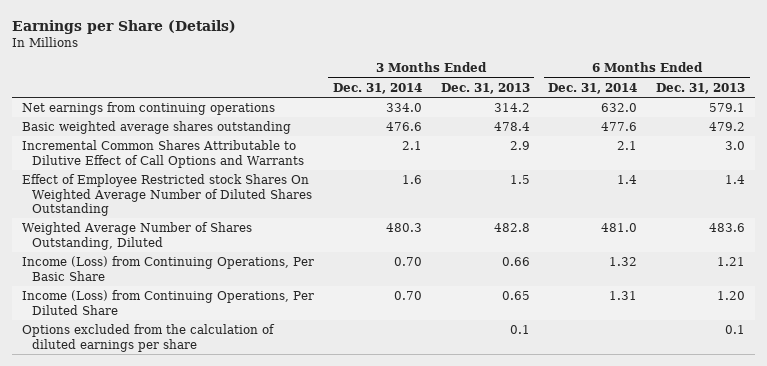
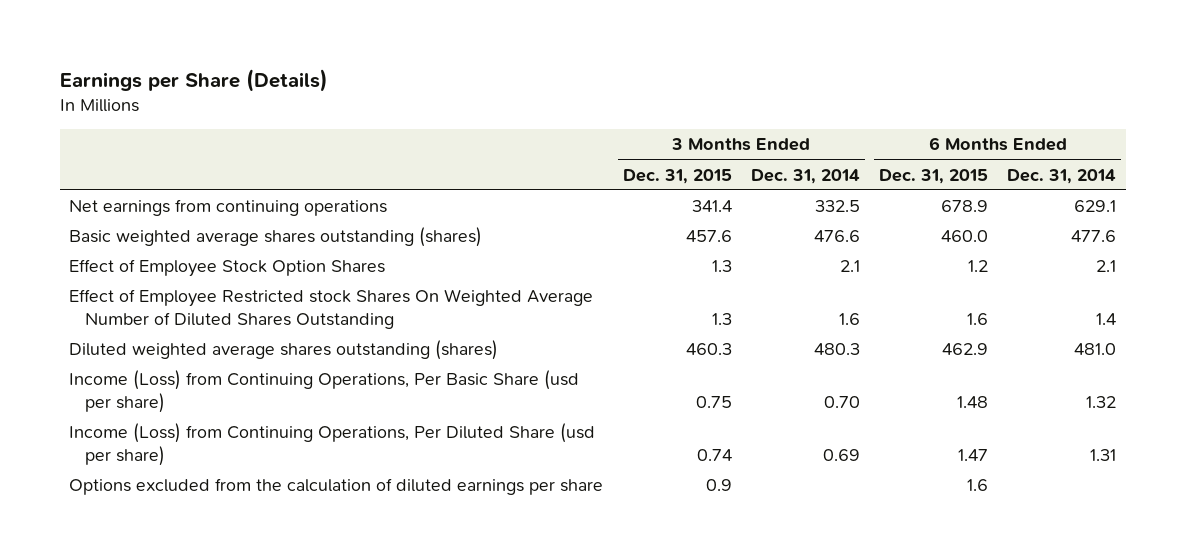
- | 3 Months Ended Dec. 31, 2014 | 3 Months Ended Dec. 31, 2013 | 6 Months Ended Dec. 31, 2014 | 6 Months Ended Dec. 31, 2013
+ | 3 Months Ended Dec. 31, 2015 | 3 Months Ended Dec. 31, 2014 | 6 Months Ended Dec. 31, 2015 | 6 Months Ended Dec. 31, 2014
- Net earnings from continuing operations | 334.0 | 314.2 | 632.0 | 579.1
- Basic weighted average shares outstanding | 476.6 | 478.4 | 477.6 | 479.2
- Incremental Common Shares Attributable to Dilutive Effect of Call Options and Warrants | 2.1 | 2.9 | 2.1 | 3.0
+ Net earnings from continuing operations | 341.4 | 332.5 | 678.9 | 629.1
+ Basic weighted average shares outstanding (shares) | 457.6 | 476.6 | 460.0 | 477.6
+ Effect of Employee Stock Option Shares | 1.3 | 2.1 | 1.2 | 2.1
- Weighted Average Number of Shares Outstanding, Diluted | 480.3 | 482.8 | 481.0 | 483.6
- Income (Loss) from Continuing Operations, Per Basic Share | 0.70 | 0.66 | 1.32 | 1.21
- Income (Loss) from Continuing Operations, Per Diluted Share | 0.70 | 0.65 | 1.31 | 1.20
+ Diluted weighted average shares outstanding (shares) | 460.3 | 480.3 | 462.9 | 481.0
+ Income (Loss) from Continuing Operations, Per Basic Share (usd per share) | 0.75 | 0.70 | 1.48 | 1.32
+ Income (Loss) from Continuing Operations, Per Diluted Share (usd per share) | 0.74 | 0.69 | 1.47 | 1.31

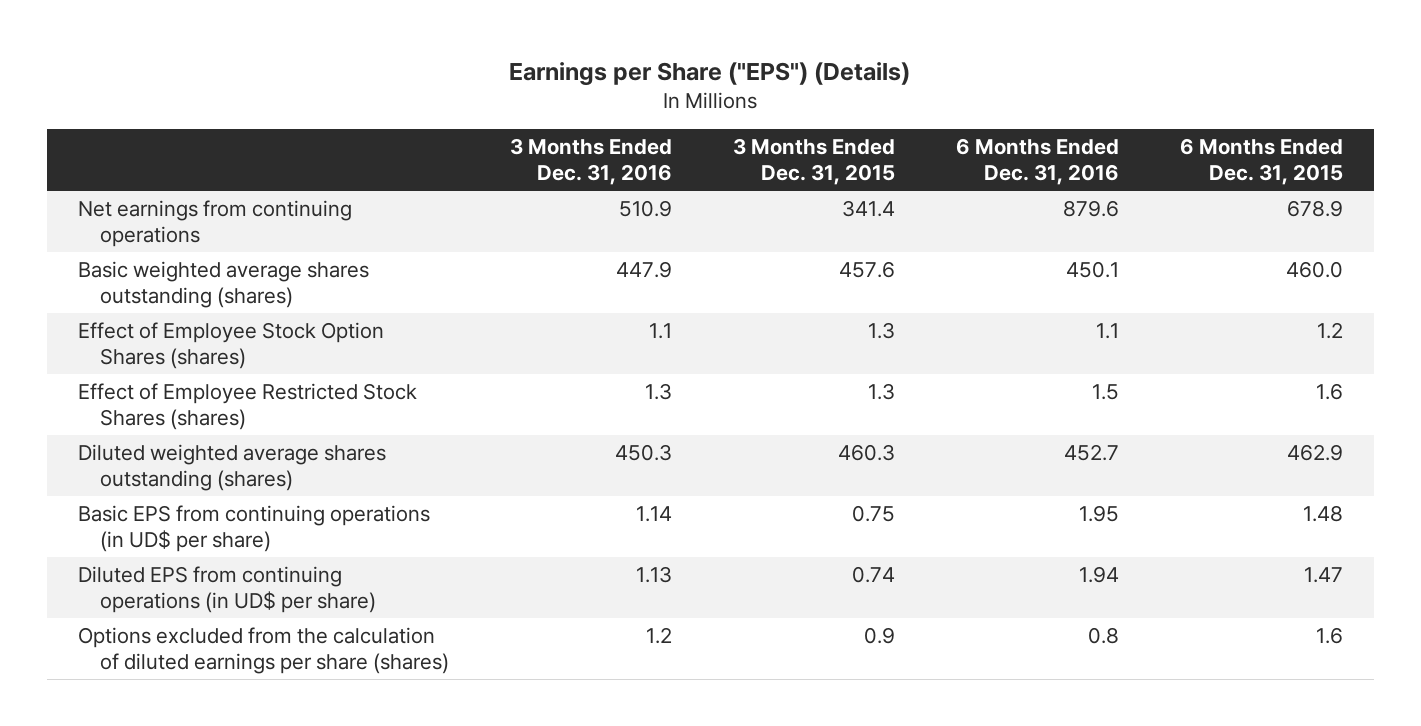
- Earnings per Share (Details)
+ Earnings per Share ("EPS") (Details)
- | 3 Months Ended Dec. 31, 2015 | 3 Months Ended Dec. 31, 2014 | 6 Months Ended Dec. 31, 2015 | 6 Months Ended Dec. 31, 2014
+ | 3 Months Ended Dec. 31, 2016 | 3 Months Ended Dec. 31, 2015 | 6 Months Ended Dec. 31, 2016 | 6 Months Ended Dec. 31, 2015
- Effect of Employee Stock Option Shares | 1.3 | 2.1 | 1.2 | 2.1
- Effect of Employee Restricted stock Shares On Weighted Average Number of Diluted Shares Outstanding | 1.3 | 1.6 | 1.6 | 1.4
+ Effect of Employee Stock Option Shares (shares) | 1.1 | 1.3 | 1.1 | 1.2
+ Effect of Employee Restricted Stock Shares (shares) | 1.3 | 1.3 | 1.5 | 1.6
- Income (Loss) from Continuing Operations, Per Basic Share (usd per share) | 0.75 | 0.70 | 1.48 | 1.32
- Income (Loss) from Continuing Operations, Per Diluted Share (usd per share) | 0.74 | 0.69 | 1.47 | 1.31
- Options excluded from the calculation of diluted earnings per share | 0.9 | | 1.6 |
+ Basic EPS from continuing operations (in UD$ per share) | 1.14 | 0.75 | 1.95 | 1.48
+ Diluted EPS from continuing operations (in UD$ per share) | 1.13 | 0.74 | 1.94 | 1.47
+ Options excluded from the calculation of diluted earnings per share (shares) | 1.2 | 0.9 | 0.8 | 1.6

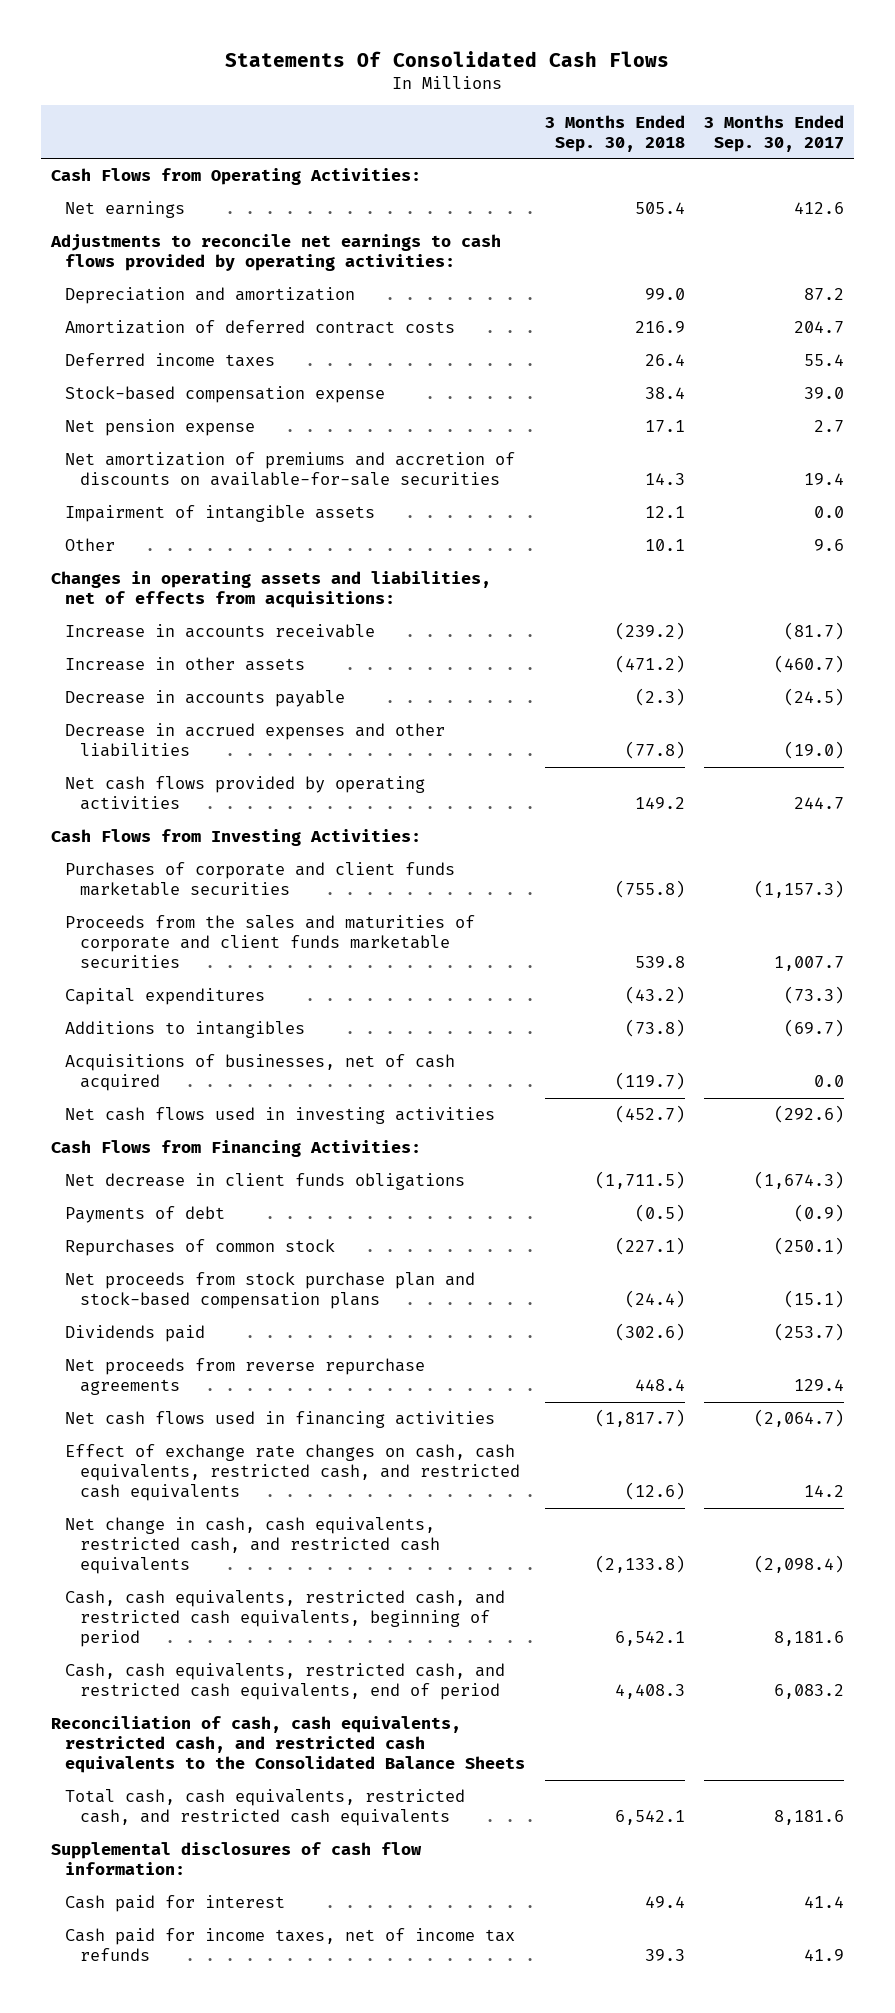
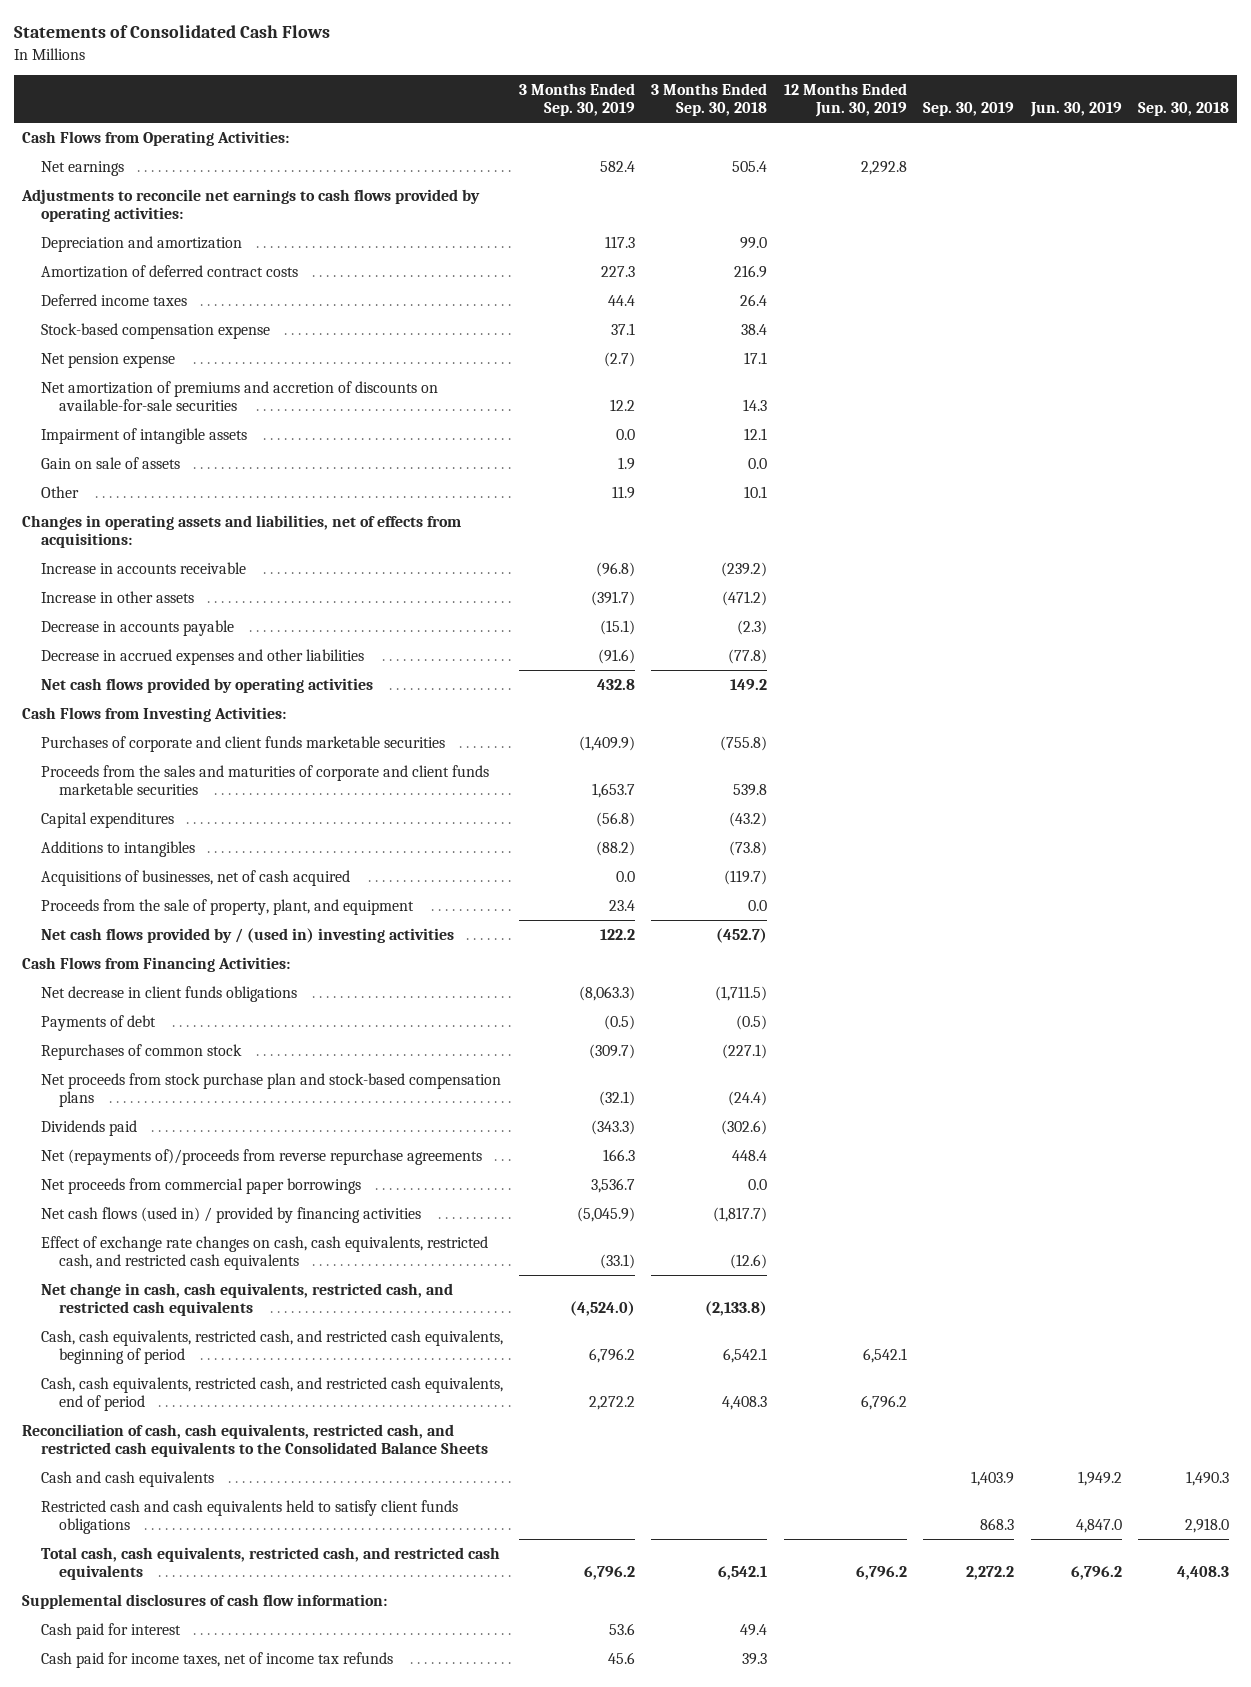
- Statements Of Consolidated Cash Flows
+ Statements of Consolidated Cash Flows
- | 3 Months Ended Sep. 30, 2018 | 3 Months Ended Sep. 30, 2017
+ | 3 Months Ended Sep. 30, 2019 | 3 Months Ended Sep. 30, 2018 | 12 Months Ended Jun. 30, 2019 | Sep. 30, 2019 | Jun. 30, 2019 | Sep. 30, 2018
+ Gain on sale of assets | 1.9 | 0.0 | | | |
- Net cash flows used in investing activities | (452.7) | (292.6)
+ Proceeds from the sale of property, plant, and equipment | 23.4 | 0.0 | | | |
+ Net cash flows provided by / (used in) investing activities | 122.2 | (452.7) | | | |
- Net proceeds from reverse repurchase agreements | 448.4 | 129.4
- Net cash flows used in financing activities | (1,817.7) | (2,064.7)
+ Net (repayments of)/proceeds from reverse repurchase agreements | 166.3 | 448.4 | | | |
+ Net proceeds from commercial paper borrowings | 3,536.7 | 0.0 | | | |
+ Net cash flows (used in) / provided by financing activities | (5,045.9) | (1,817.7) | | | |
+ Cash and cash equivalents | | | | 1,403.9 | 1,949.2 | 1,490.3
+ Restricted cash and cash equivalents held to satisfy client funds obligations | | | | 868.3 | 4,847.0 | 2,918.0

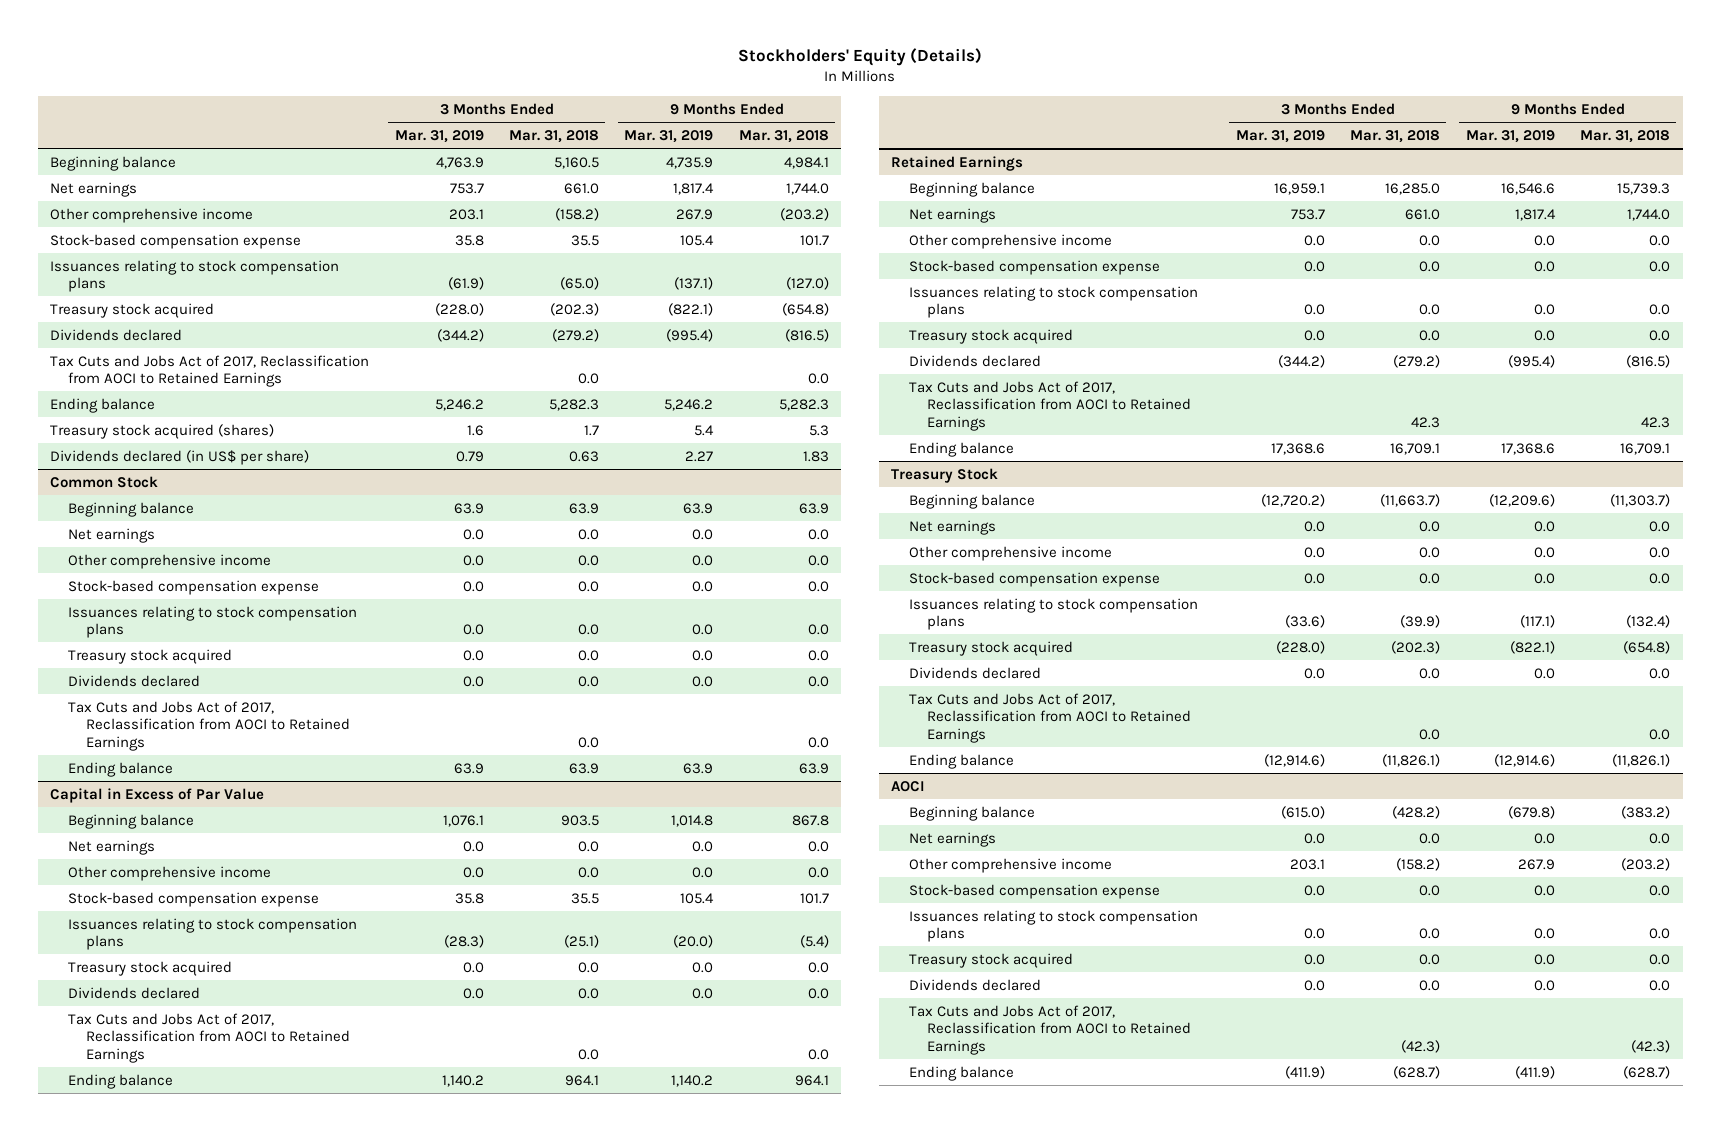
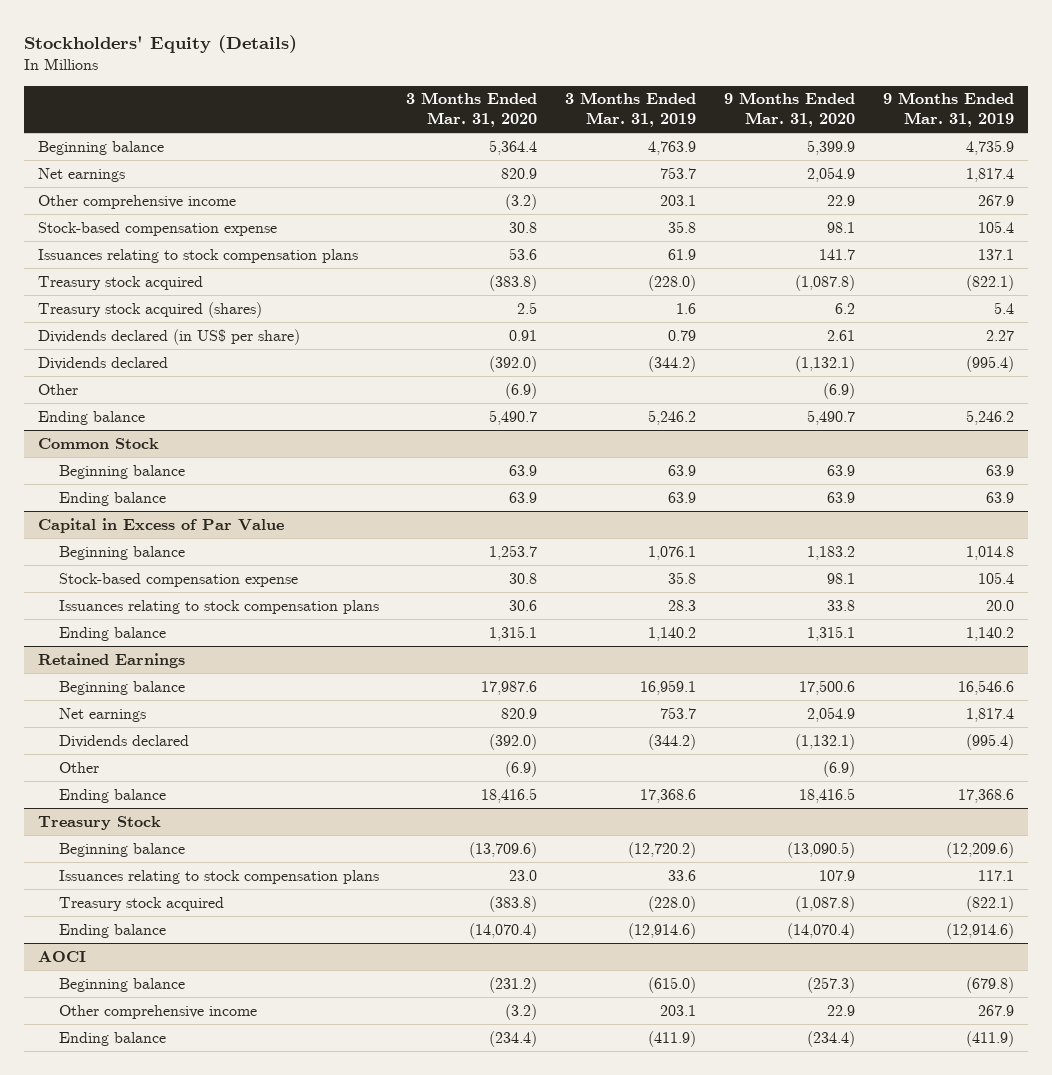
- | 3 Months Ended Mar. 31, 2019 | 3 Months Ended Mar. 31, 2018 | 9 Months Ended Mar. 31, 2019 | 9 Months Ended Mar. 31, 2018
+ | 3 Months Ended Mar. 31, 2020 | 3 Months Ended Mar. 31, 2019 | 9 Months Ended Mar. 31, 2020 | 9 Months Ended Mar. 31, 2019
- Issuances relating to stock compensation plans | (61.9) | (65.0) | (137.1) | (127.0)
+ Issuances relating to stock compensation plans | 53.6 | 61.9 | 141.7 | 137.1
- Tax Cuts and Jobs Act of 2017, Reclassification from AOCI to Retained Earnings | | 0.0 | | 0.0
moved down: Dividends declared | (392.0) | (344.2) | (1,132.1) | (995.4)
+ Other | (6.9) | | (6.9) |
moved down: Ending balance | 5,490.7 | 5,246.2 | 5,490.7 | 5,246.2
@ Common Stock
- Net earnings | 0.0 | 0.0 | 0.0 | 0.0
- Other comprehensive income | 0.0 | 0.0 | 0.0 | 0.0
- Stock-based compensation expense | 0.0 | 0.0 | 0.0 | 0.0
- Issuances relating to stock compensation plans | 0.0 | 0.0 | 0.0 | 0.0
- Treasury stock acquired | 0.0 | 0.0 | 0.0 | 0.0
- Dividends declared | 0.0 | 0.0 | 0.0 | 0.0
- Tax Cuts and Jobs Act of 2017, Reclassification from AOCI to Retained Earnings | | 0.0 | | 0.0
@ Capital in Excess of Par Value
- Net earnings | 0.0 | 0.0 | 0.0 | 0.0
- Other comprehensive income | 0.0 | 0.0 | 0.0 | 0.0
- Issuances relating to stock compensation plans | (28.3) | (25.1) | (20.0) | (5.4)
- Treasury stock acquired | 0.0 | 0.0 | 0.0 | 0.0
- Dividends declared | 0.0 | 0.0 | 0.0 | 0.0
- Tax Cuts and Jobs Act of 2017, Reclassification from AOCI to Retained Earnings | | 0.0 | | 0.0
+ Issuances relating to stock compensation plans | 30.6 | 28.3 | 33.8 | 20.0
@ Retained Earnings
- Other comprehensive income | 0.0 | 0.0 | 0.0 | 0.0
- Stock-based compensation expense | 0.0 | 0.0 | 0.0 | 0.0
- Issuances relating to stock compensation plans | 0.0 | 0.0 | 0.0 | 0.0
- Treasury stock acquired | 0.0 | 0.0 | 0.0 | 0.0
- Tax Cuts and Jobs Act of 2017, Reclassification from AOCI to Retained Earnings | | 42.3 | | 42.3
+ Other | (6.9) | | (6.9) |
@ Treasury Stock
- Net earnings | 0.0 | 0.0 | 0.0 | 0.0
- Other comprehensive income | 0.0 | 0.0 | 0.0 | 0.0
- Stock-based compensation expense | 0.0 | 0.0 | 0.0 | 0.0
- Issuances relating to stock compensation plans | (33.6) | (39.9) | (117.1) | (132.4)
+ Issuances relating to stock compensation plans | 23.0 | 33.6 | 107.9 | 117.1
- Dividends declared | 0.0 | 0.0 | 0.0 | 0.0
- Tax Cuts and Jobs Act of 2017, Reclassification from AOCI to Retained Earnings | | 0.0 | | 0.0
@ AOCI
- Net earnings | 0.0 | 0.0 | 0.0 | 0.0
- Stock-based compensation expense | 0.0 | 0.0 | 0.0 | 0.0
- Issuances relating to stock compensation plans | 0.0 | 0.0 | 0.0 | 0.0
- Treasury stock acquired | 0.0 | 0.0 | 0.0 | 0.0
- Dividends declared | 0.0 | 0.0 | 0.0 | 0.0
- Tax Cuts and Jobs Act of 2017, Reclassification from AOCI to Retained Earnings | | (42.3) | | (42.3)

